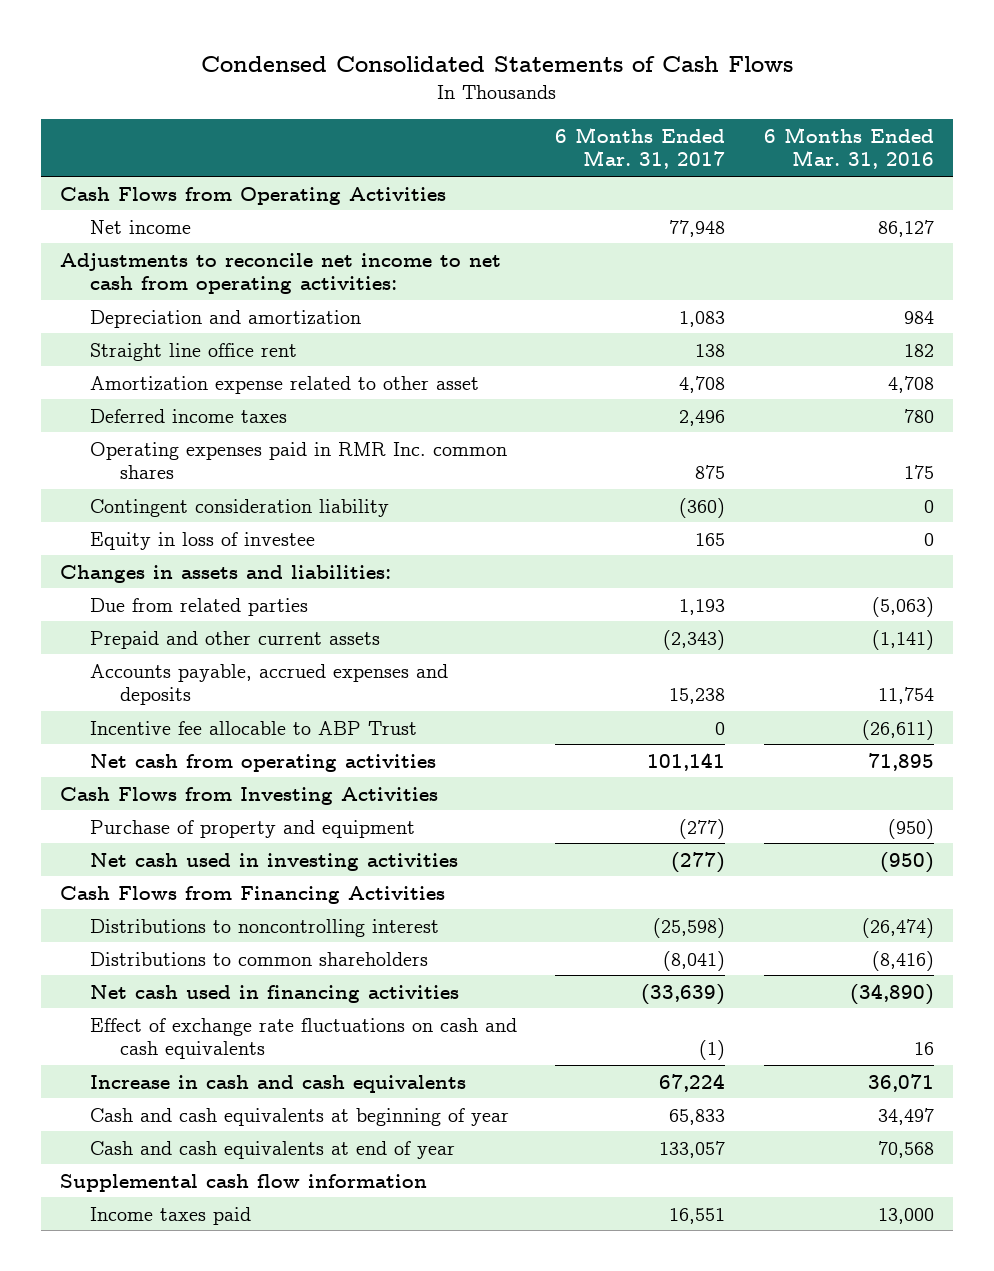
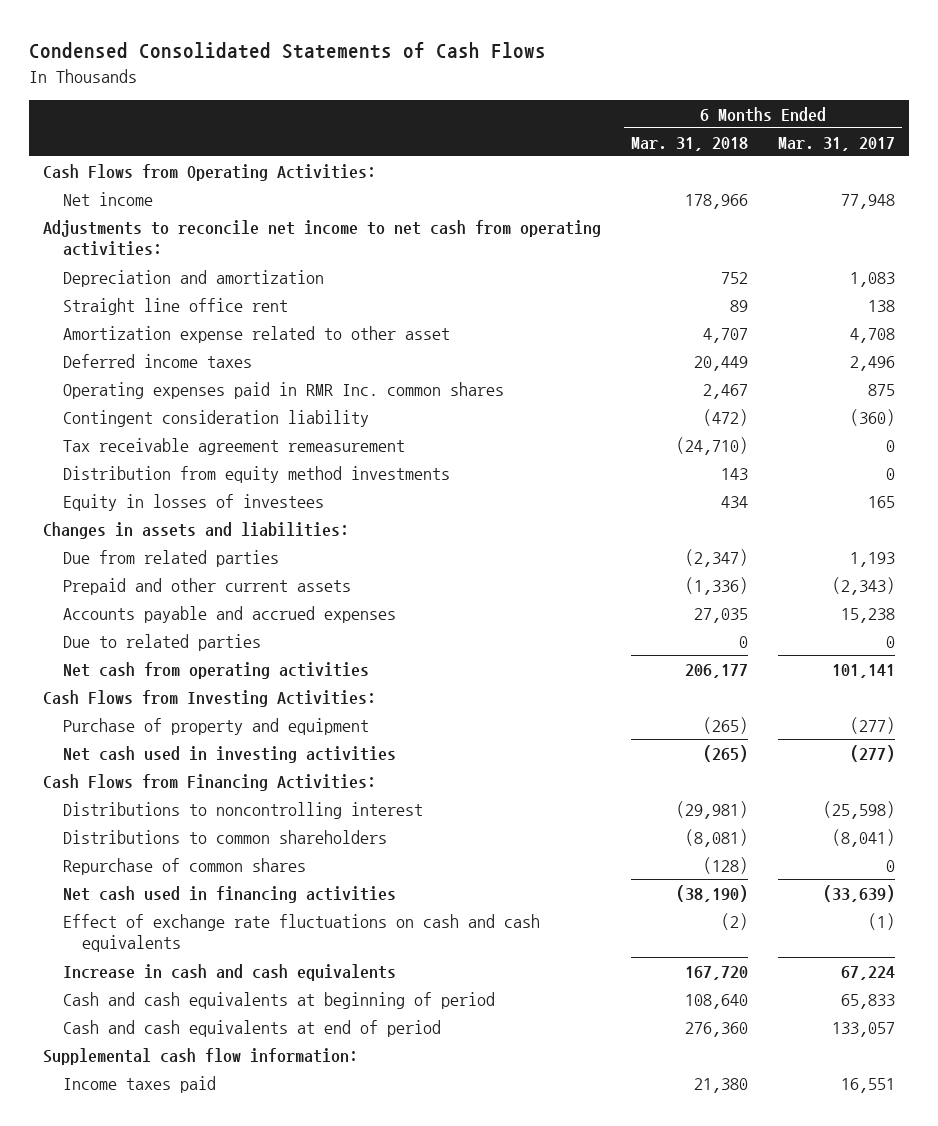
- | 6 Months Ended Mar. 31, 2017 | 6 Months Ended Mar. 31, 2016
+ | 6 Months Ended Mar. 31, 2018 | 6 Months Ended Mar. 31, 2017
- Cash Flows from Operating Activities
+ Cash Flows from Operating Activities:
- Equity in loss of investee | 165 | 0
+ Tax receivable agreement remeasurement | (24,710) | 0
+ Distribution from equity method investments | 143 | 0
+ Equity in losses of investees | 434 | 165
- Accounts payable, accrued expenses and deposits | 15,238 | 11,754
- Incentive fee allocable to ABP Trust | 0 | (26,611)
+ Accounts payable and accrued expenses | 27,035 | 15,238
+ Due to related parties | 0 | 0
- Cash Flows from Investing Activities
+ Cash Flows from Investing Activities:
- Cash Flows from Financing Activities
+ Cash Flows from Financing Activities:
+ Repurchase of common shares | (128) | 0
- Cash and cash equivalents at beginning of year | 65,833 | 34,497
- Cash and cash equivalents at end of year | 133,057 | 70,568
- Supplemental cash flow information
+ Cash and cash equivalents at beginning of period | 108,640 | 65,833
+ Cash and cash equivalents at end of period | 276,360 | 133,057
+ Supplemental cash flow information:

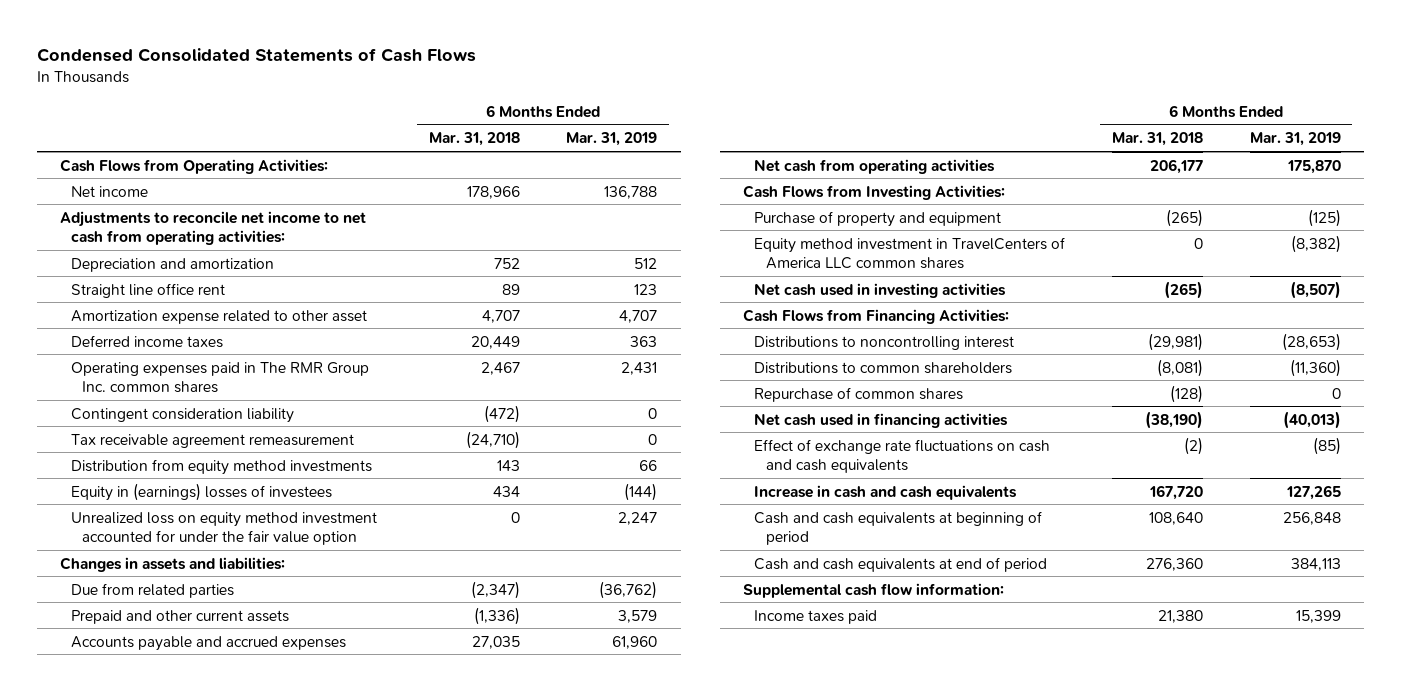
- | 6 Months Ended Mar. 31, 2018 | 6 Months Ended Mar. 31, 2017
+ | 6 Months Ended Mar. 31, 2018 | 6 Months Ended Mar. 31, 2019
- Operating expenses paid in RMR Inc. common shares | 2,467 | 875
+ Operating expenses paid in The RMR Group Inc. common shares | 2,467 | 2,431
- Equity in losses of investees | 434 | 165
+ Equity in (earnings) losses of investees | 434 | (144)
+ Unrealized loss on equity method investment accounted for under the fair value option | 0 | 2,247
- Due to related parties | 0 | 0
+ Equity method investment in TravelCenters of America LLC common shares | 0 | (8,382)

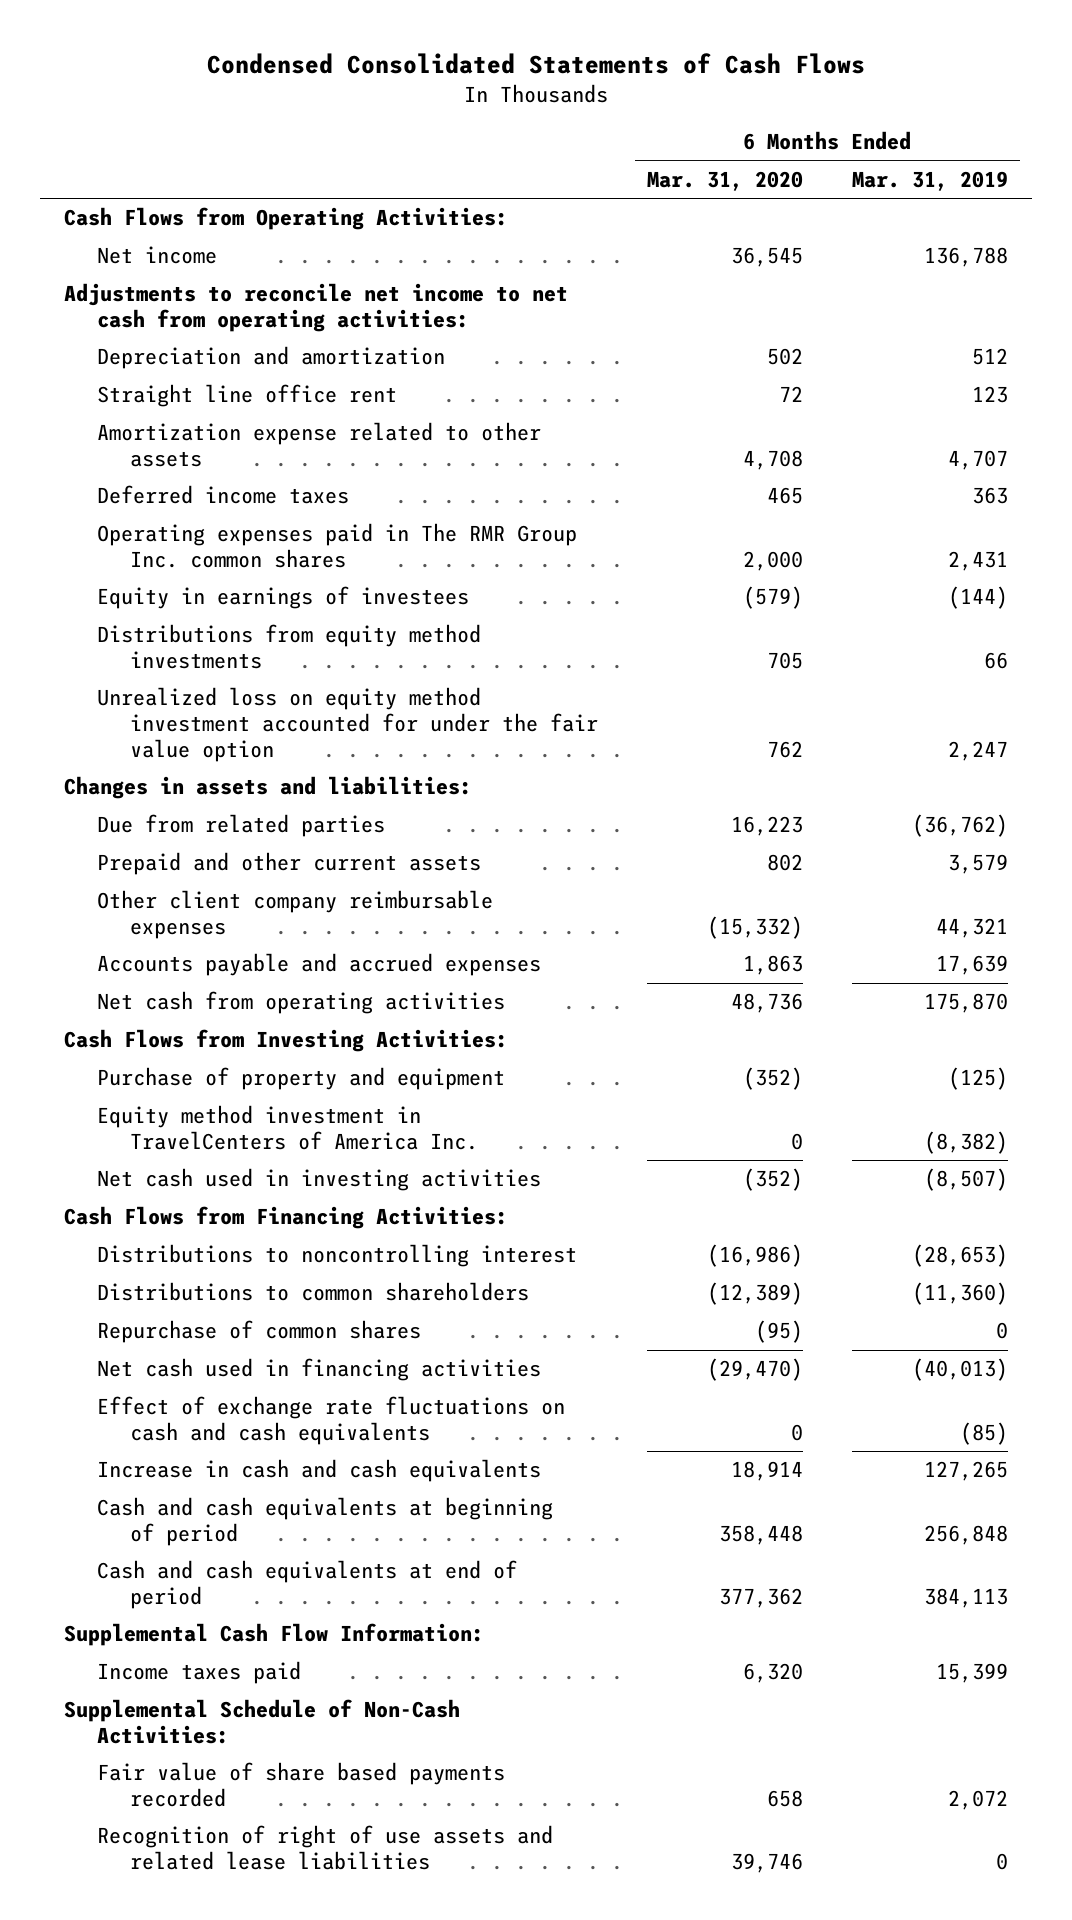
- | 6 Months Ended Mar. 31, 2018 | 6 Months Ended Mar. 31, 2019
+ | 6 Months Ended Mar. 31, 2020 | 6 Months Ended Mar. 31, 2019
- Amortization expense related to other asset | 4,707 | 4,707
+ Amortization expense related to other assets | 4,708 | 4,707
- Contingent consideration liability | (472) | 0
- Tax receivable agreement remeasurement | (24,710) | 0
- Distribution from equity method investments | 143 | 66
- Equity in (earnings) losses of investees | 434 | (144)
+ Equity in earnings of investees | (579) | (144)
+ Distributions from equity method investments | 705 | 66
- Accounts payable and accrued expenses | 27,035 | 61,960
+ Other client company reimbursable expenses | (15,332) | 44,321
+ Accounts payable and accrued expenses | 1,863 | 17,639
- Equity method investment in TravelCenters of America LLC common shares | 0 | (8,382)
+ Equity method investment in TravelCenters of America Inc. | 0 | (8,382)
- Supplemental cash flow information:
+ Supplemental Cash Flow Information:
+ Supplemental Schedule of Non-Cash Activities:
+ Fair value of share based payments recorded | 658 | 2,072
+ Recognition of right of use assets and related lease liabilities | 39,746 | 0

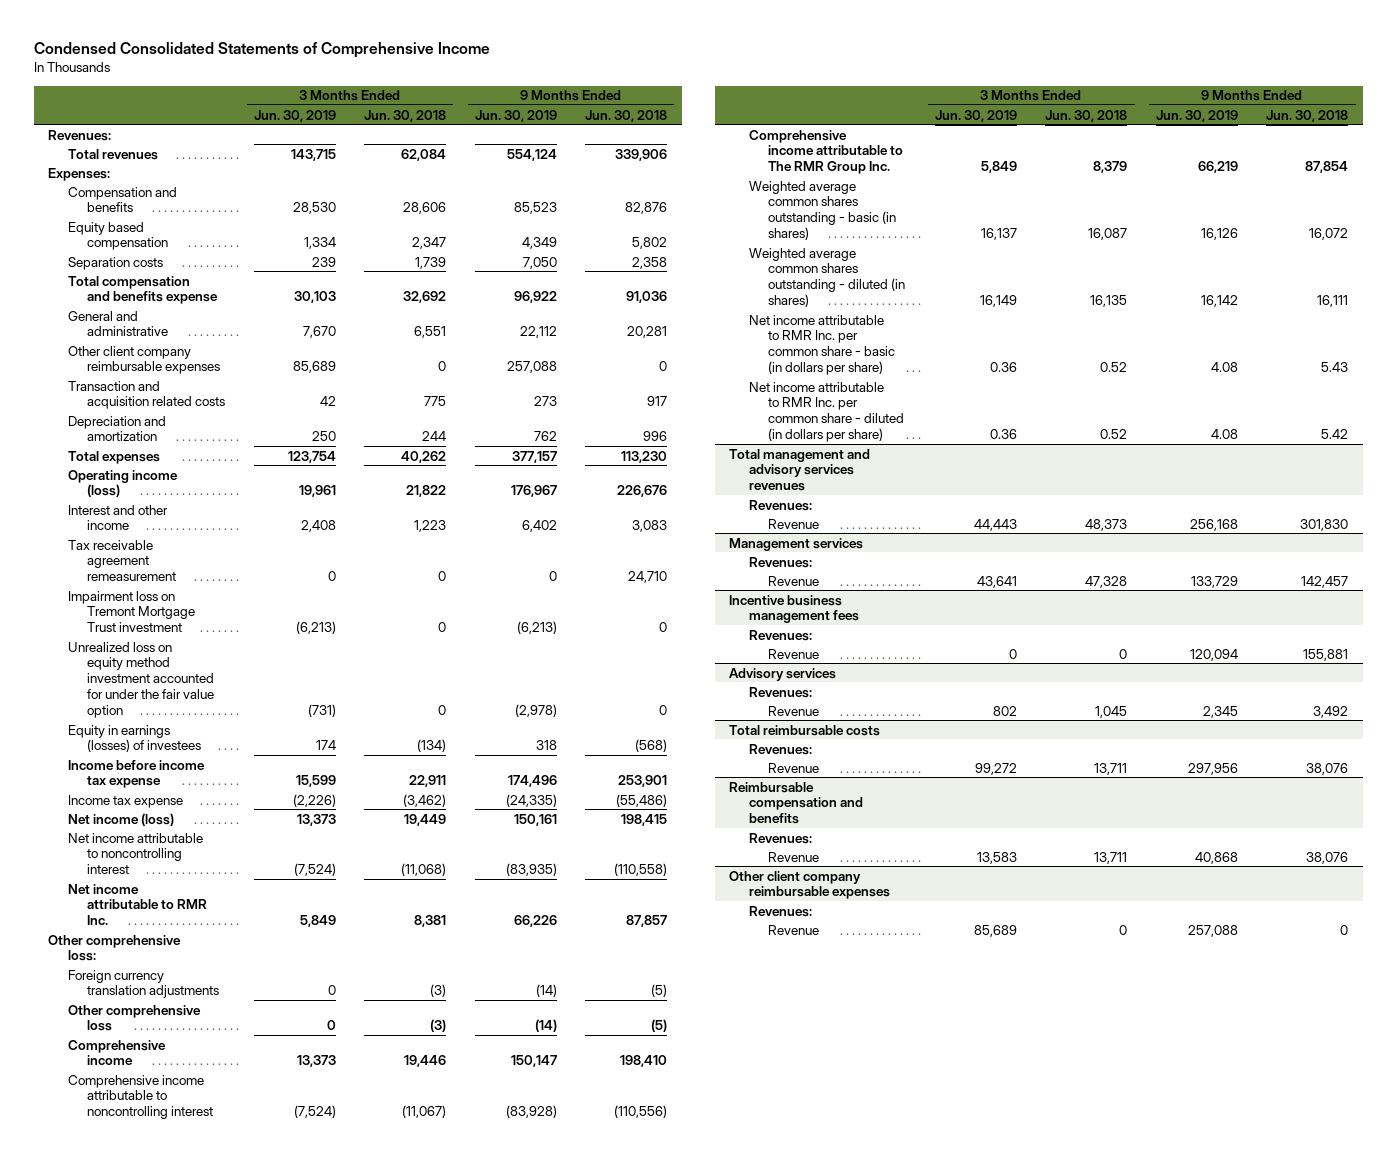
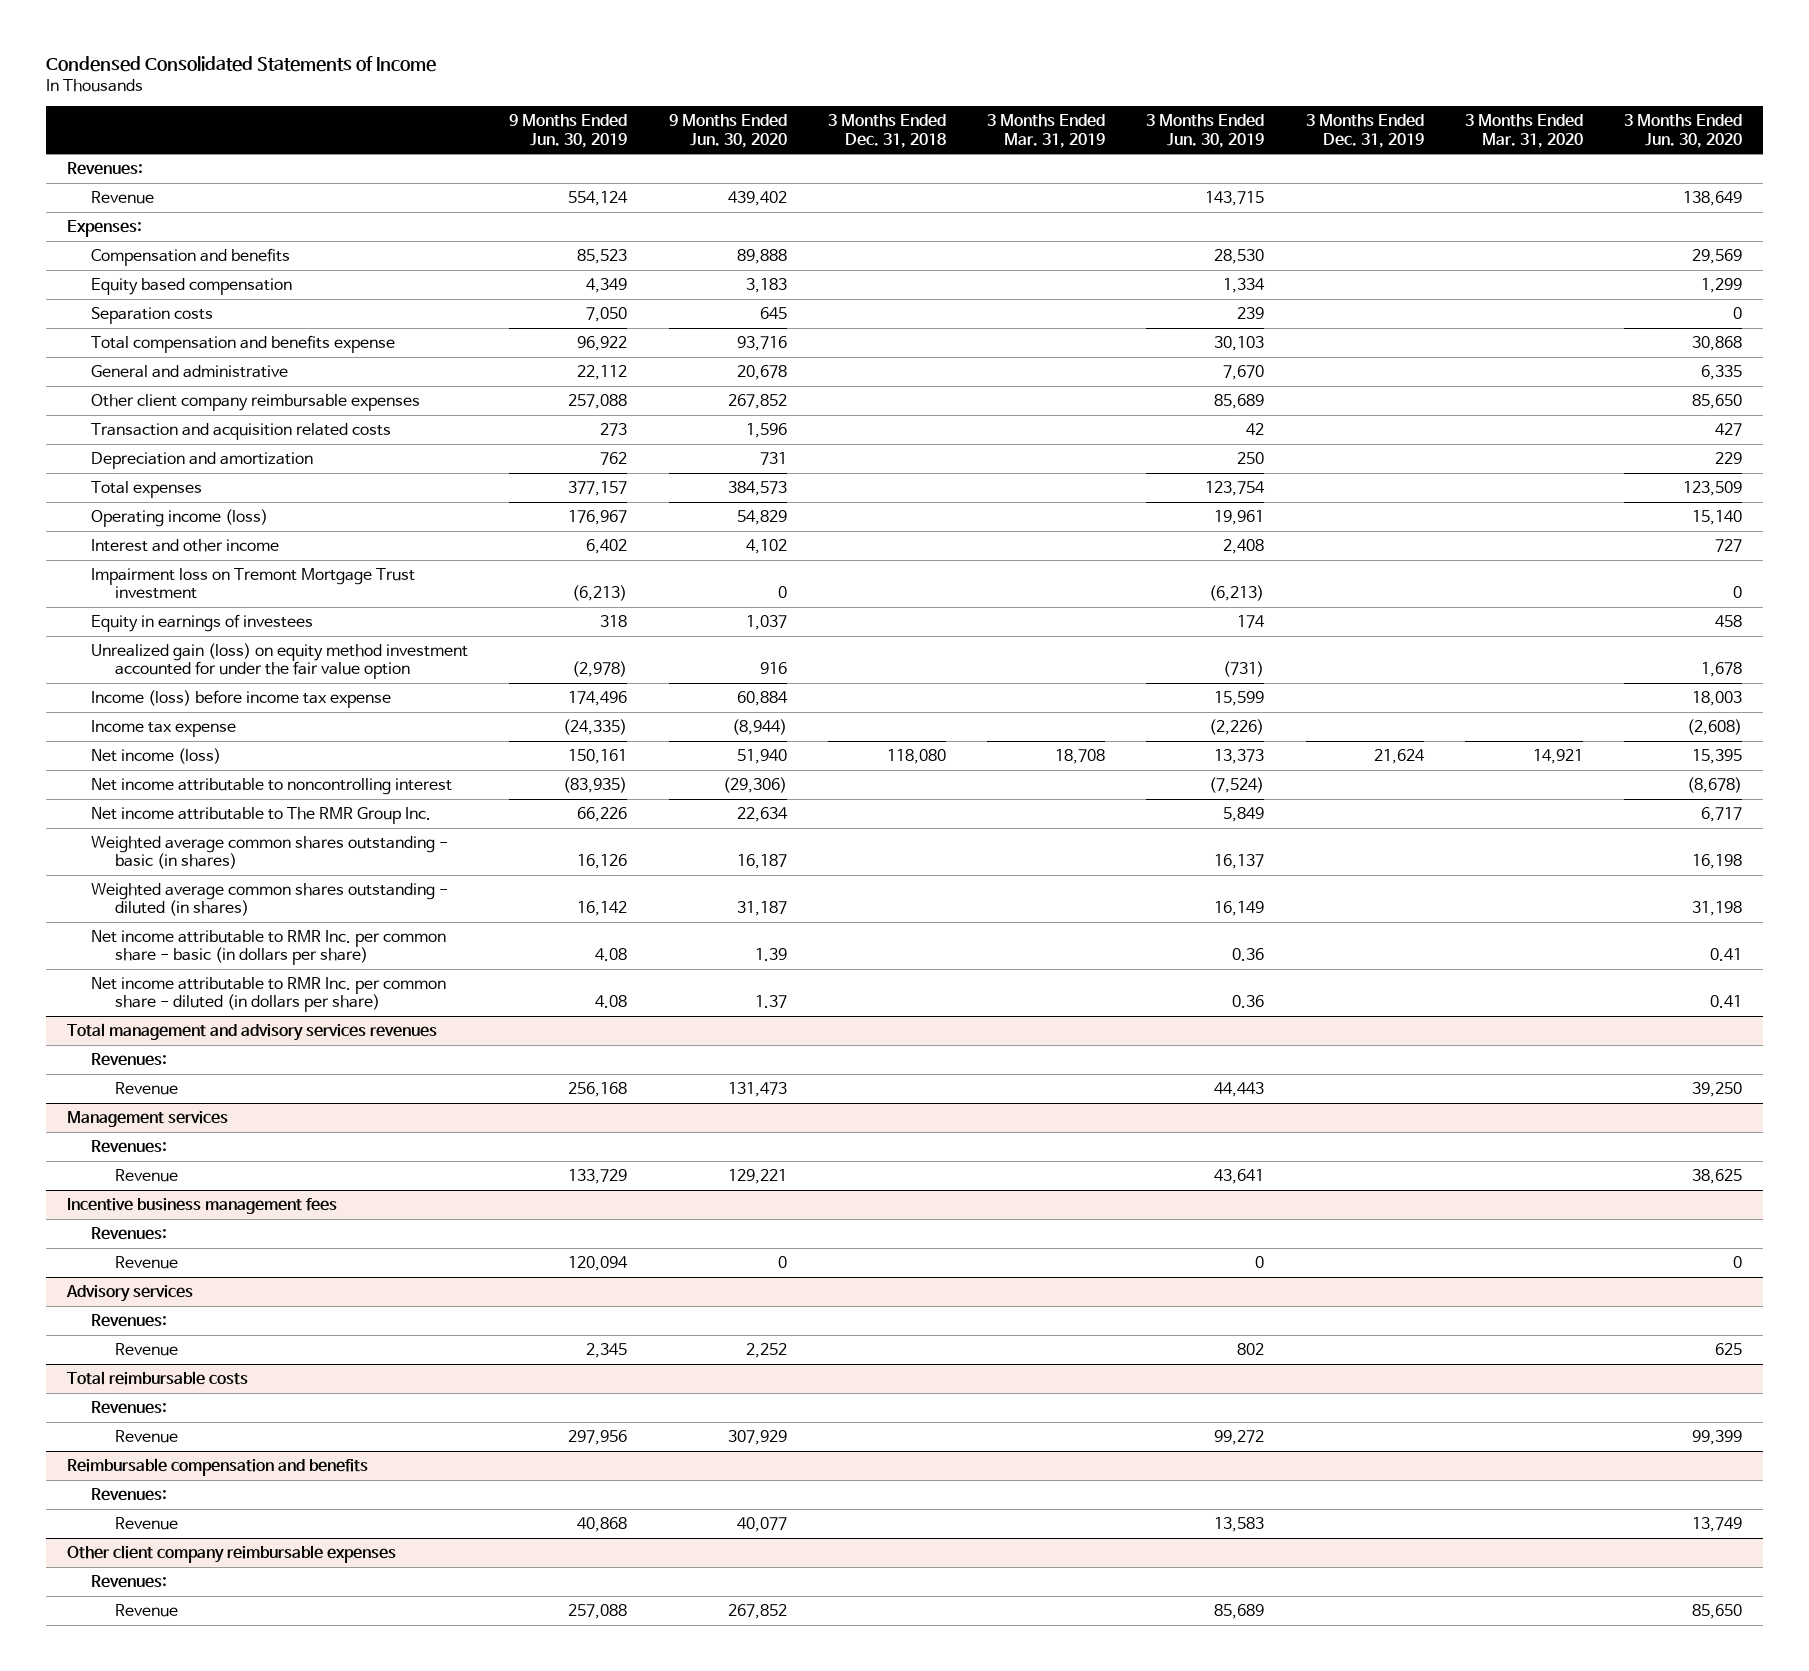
- Condensed Consolidated Statements of Comprehensive Income
+ Condensed Consolidated Statements of Income
- | 3 Months Ended Jun. 30, 2019 | 3 Months Ended Jun. 30, 2018 | 9 Months Ended Jun. 30, 2019 | 9 Months Ended Jun. 30, 2018
+ | 9 Months Ended Jun. 30, 2019 | 9 Months Ended Jun. 30, 2020 | 3 Months Ended Dec. 31, 2018 | 3 Months Ended Mar. 31, 2019 | 3 Months Ended Jun. 30, 2019 | 3 Months Ended Dec. 31, 2019 | 3 Months Ended Mar. 31, 2020 | 3 Months Ended Jun. 30, 2020
- Total revenues | 143,715 | 62,084 | 554,124 | 339,906
+ Revenue | 554,124 | 439,402 | | | 143,715 | | | 138,649
- Tax receivable agreement remeasurement | 0 | 0 | 0 | 24,710
- Unrealized loss on equity method investment accounted for under the fair value option | (731) | 0 | (2,978) | 0
- Equity in earnings (losses) of investees | 174 | (134) | 318 | (568)
- Income before income tax expense | 15,599 | 22,911 | 174,496 | 253,901
+ Equity in earnings of investees | 318 | 1,037 | | | 174 | | | 458
+ Unrealized gain (loss) on equity method investment accounted for under the fair value option | (2,978) | 916 | | | (731) | | | 1,678
+ Income (loss) before income tax expense | 174,496 | 60,884 | | | 15,599 | | | 18,003
- Net income attributable to RMR Inc. | 5,849 | 8,381 | 66,226 | 87,857
- Other comprehensive loss:
- Foreign currency translation adjustments | 0 | (3) | (14) | (5)
- Other comprehensive loss | 0 | (3) | (14) | (5)
- Comprehensive income | 13,373 | 19,446 | 150,147 | 198,410
- Comprehensive income attributable to noncontrolling interest | (7,524) | (11,067) | (83,928) | (110,556)
- Comprehensive income attributable to The RMR Group Inc. | 5,849 | 8,379 | 66,219 | 87,854
+ Net income attributable to The RMR Group Inc. | 66,226 | 22,634 | | | 5,849 | | | 6,717

